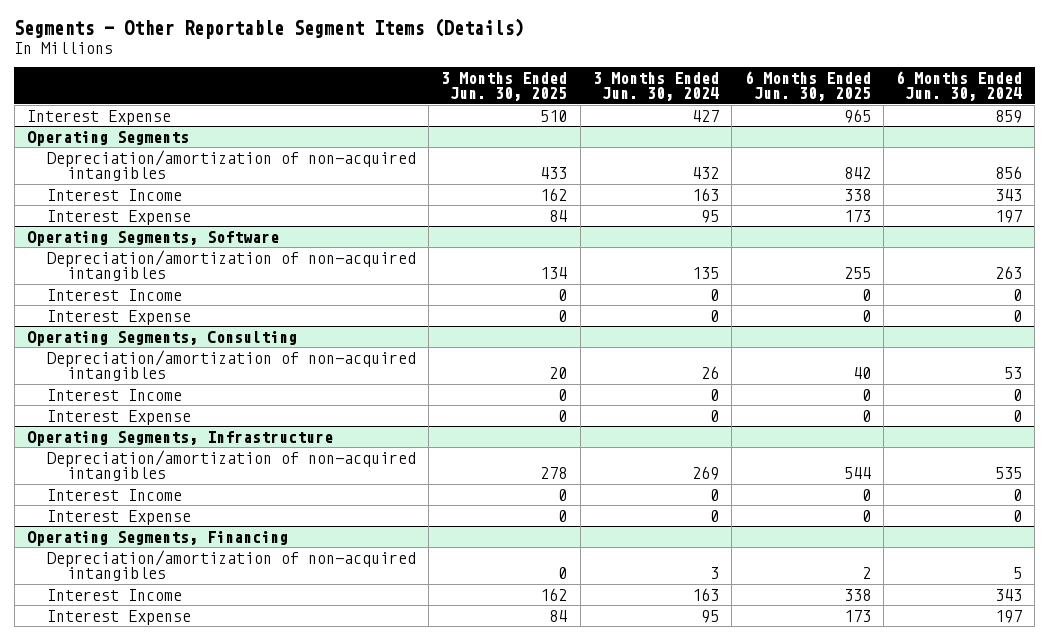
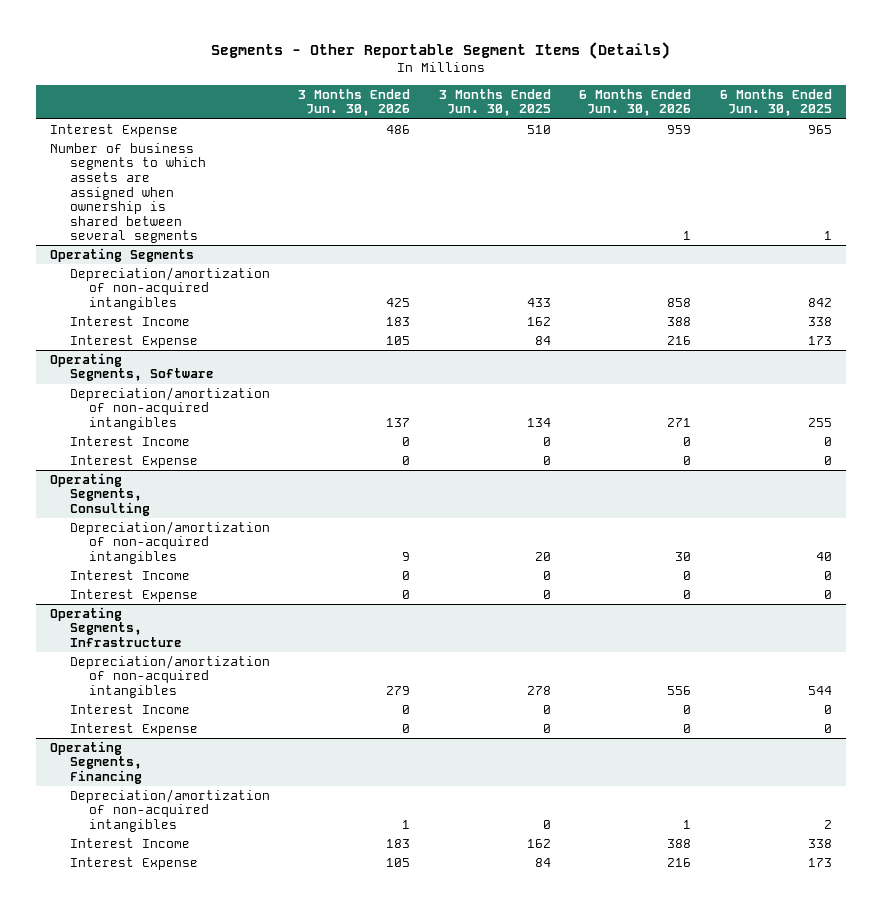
- | 3 Months Ended Jun. 30, 2025 | 3 Months Ended Jun. 30, 2024 | 6 Months Ended Jun. 30, 2025 | 6 Months Ended Jun. 30, 2024
+ | 3 Months Ended Jun. 30, 2026 | 3 Months Ended Jun. 30, 2025 | 6 Months Ended Jun. 30, 2026 | 6 Months Ended Jun. 30, 2025
+ Number of business segments to which assets are assigned when ownership is shared between several segments | | | 1 | 1

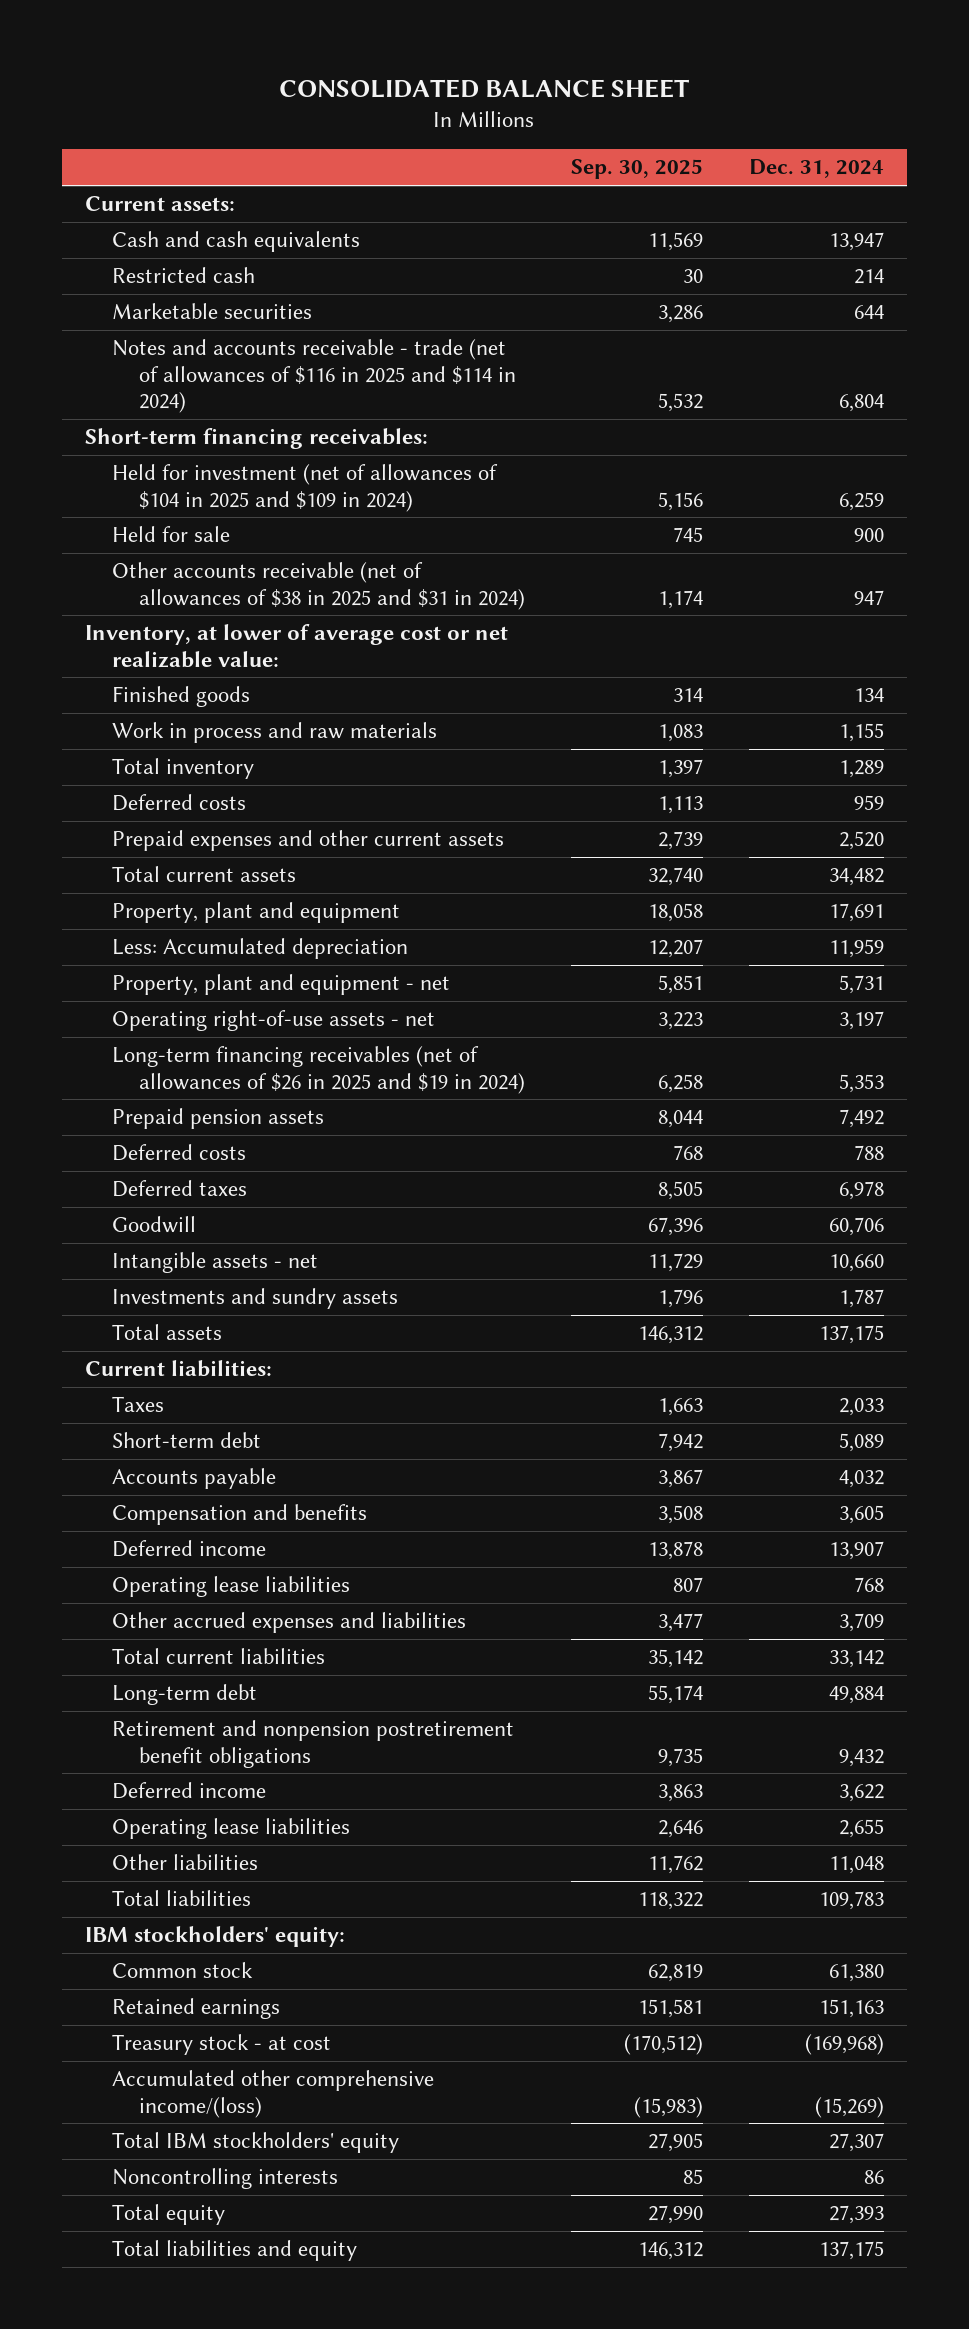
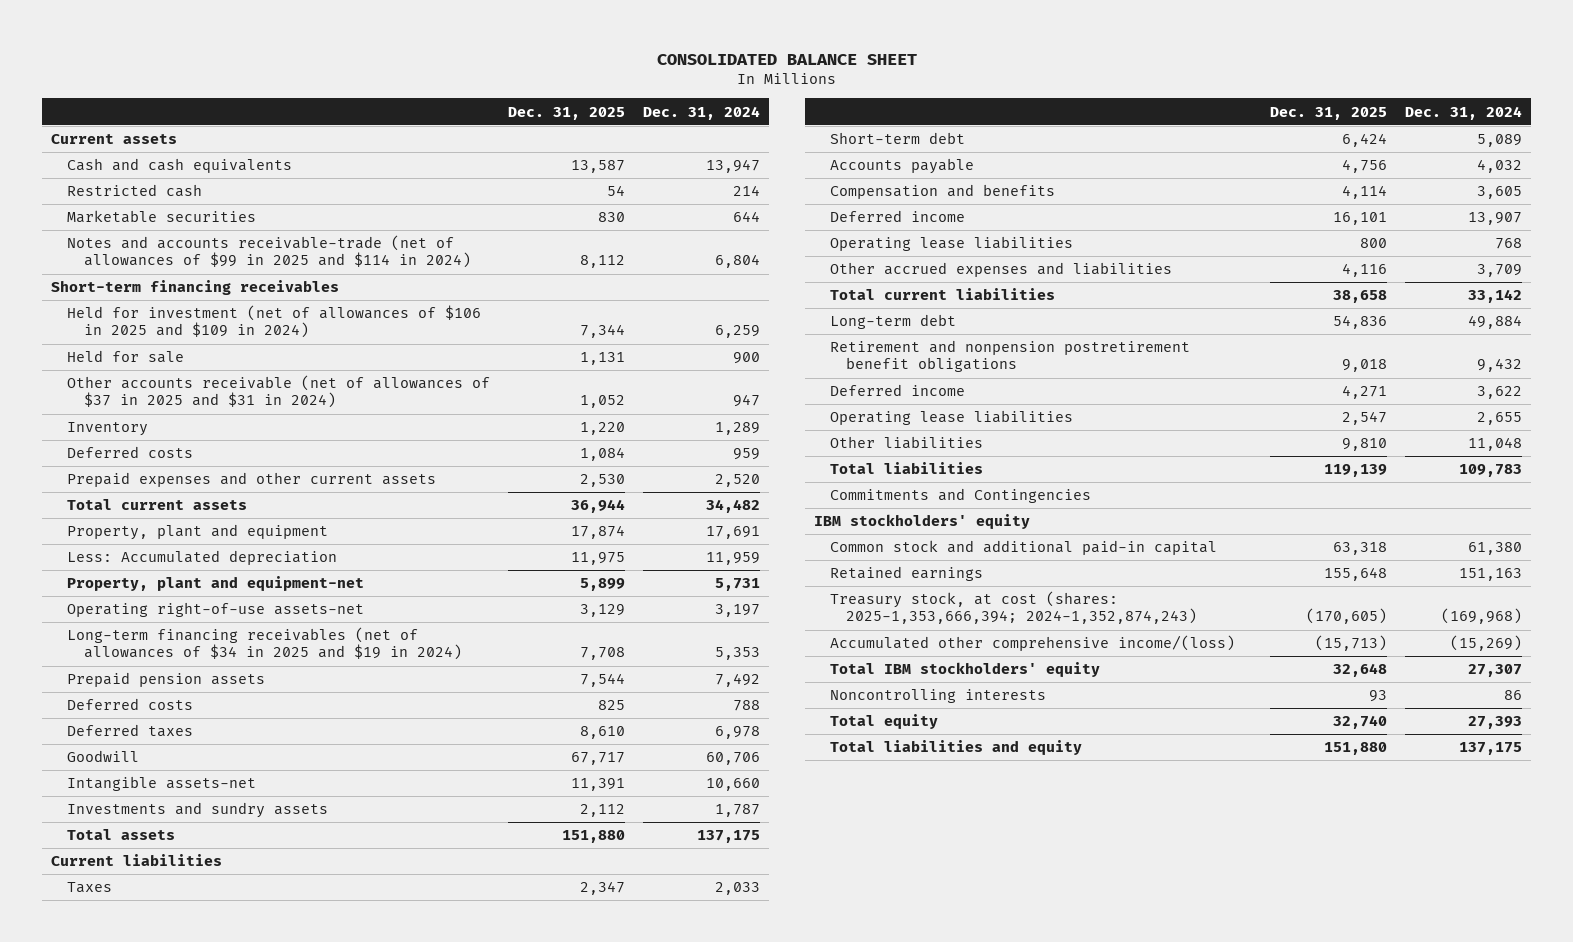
- | Sep. 30, 2025 | Dec. 31, 2024
+ | Dec. 31, 2025 | Dec. 31, 2024
- Current assets:
+ Current assets
- Notes and accounts receivable - trade (net of allowances of $116 in 2025 and $114 in 2024) | 5,532 | 6,804
- Short-term financing receivables:
- Held for investment (net of allowances of $104 in 2025 and $109 in 2024) | 5,156 | 6,259
+ Notes and accounts receivable-trade (net of allowances of $99 in 2025 and $114 in 2024) | 8,112 | 6,804
+ Short-term financing receivables
+ Held for investment (net of allowances of $106 in 2025 and $109 in 2024) | 7,344 | 6,259
- Other accounts receivable (net of allowances of $38 in 2025 and $31 in 2024) | 1,174 | 947
- Inventory, at lower of average cost or net realizable value:
- Finished goods | 314 | 134
- Work in process and raw materials | 1,083 | 1,155
- Total inventory | 1,397 | 1,289
+ Other accounts receivable (net of allowances of $37 in 2025 and $31 in 2024) | 1,052 | 947
+ Inventory | 1,220 | 1,289
- Property, plant and equipment - net | 5,851 | 5,731
- Operating right-of-use assets - net | 3,223 | 3,197
- Long-term financing receivables (net of allowances of $26 in 2025 and $19 in 2024) | 6,258 | 5,353
+ Property, plant and equipment-net | 5,899 | 5,731
+ Operating right-of-use assets-net | 3,129 | 3,197
+ Long-term financing receivables (net of allowances of $34 in 2025 and $19 in 2024) | 7,708 | 5,353
- Intangible assets - net | 11,729 | 10,660
+ Intangible assets-net | 11,391 | 10,660
- Current liabilities:
+ Current liabilities
- IBM stockholders' equity:
- Common stock | 62,819 | 61,380
+ Commitments and Contingencies
+ IBM stockholders' equity
+ Common stock and additional paid-in capital | 63,318 | 61,380
- Treasury stock - at cost | (170,512) | (169,968)
+ Treasury stock, at cost (shares: 2025-1,353,666,394; 2024-1,352,874,243) | (170,605) | (169,968)

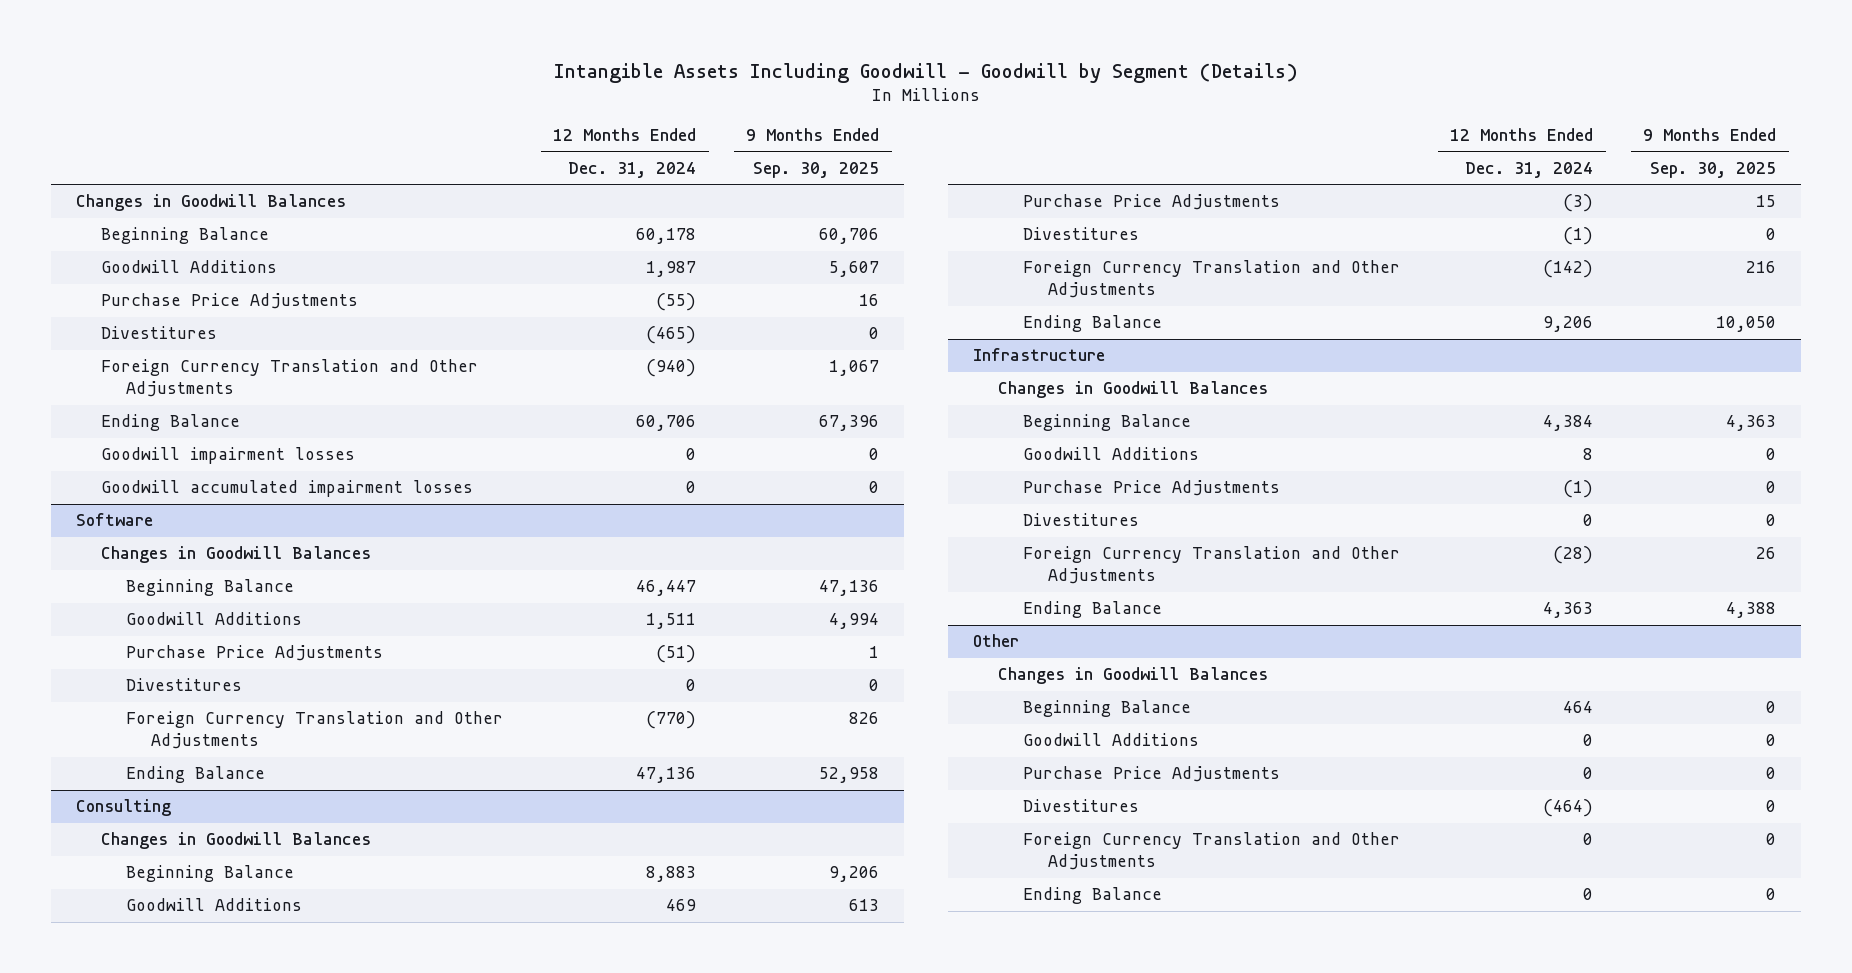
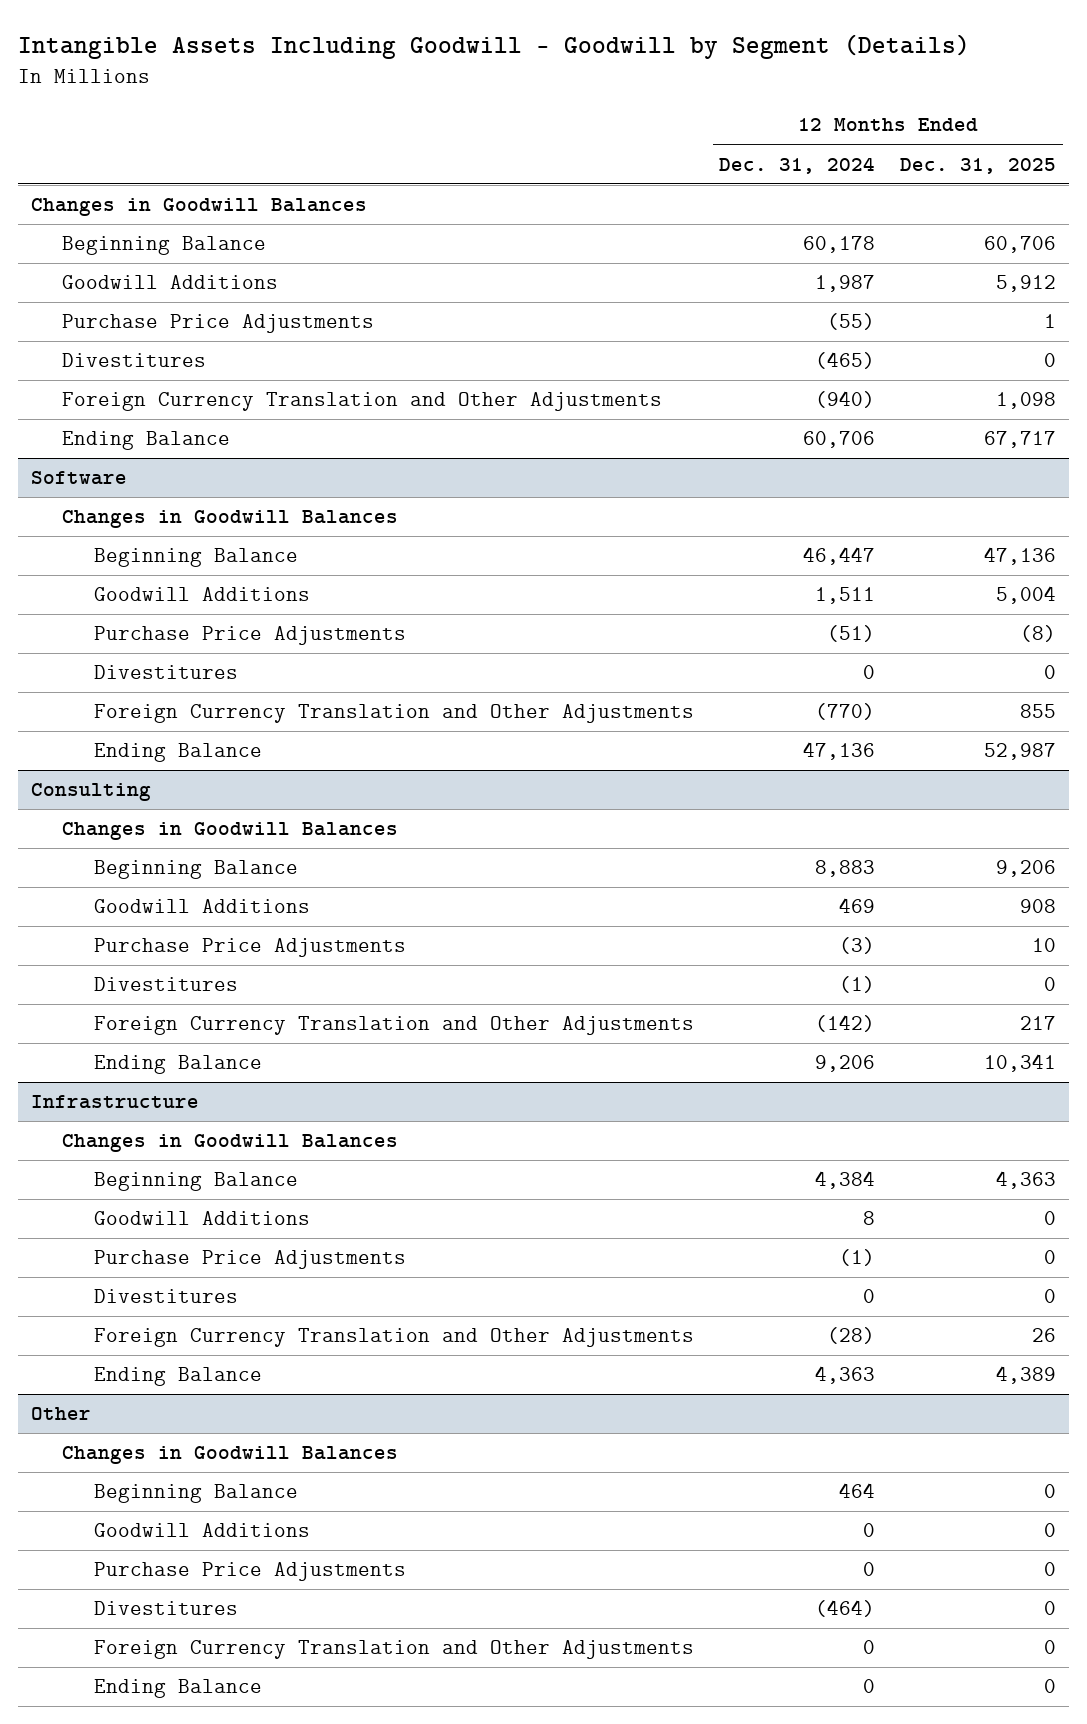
- | 12 Months Ended Dec. 31, 2024 | 9 Months Ended Sep. 30, 2025
+ | 12 Months Ended Dec. 31, 2024 | 12 Months Ended Dec. 31, 2025
- Goodwill impairment losses | 0 | 0
- Goodwill accumulated impairment losses | 0 | 0

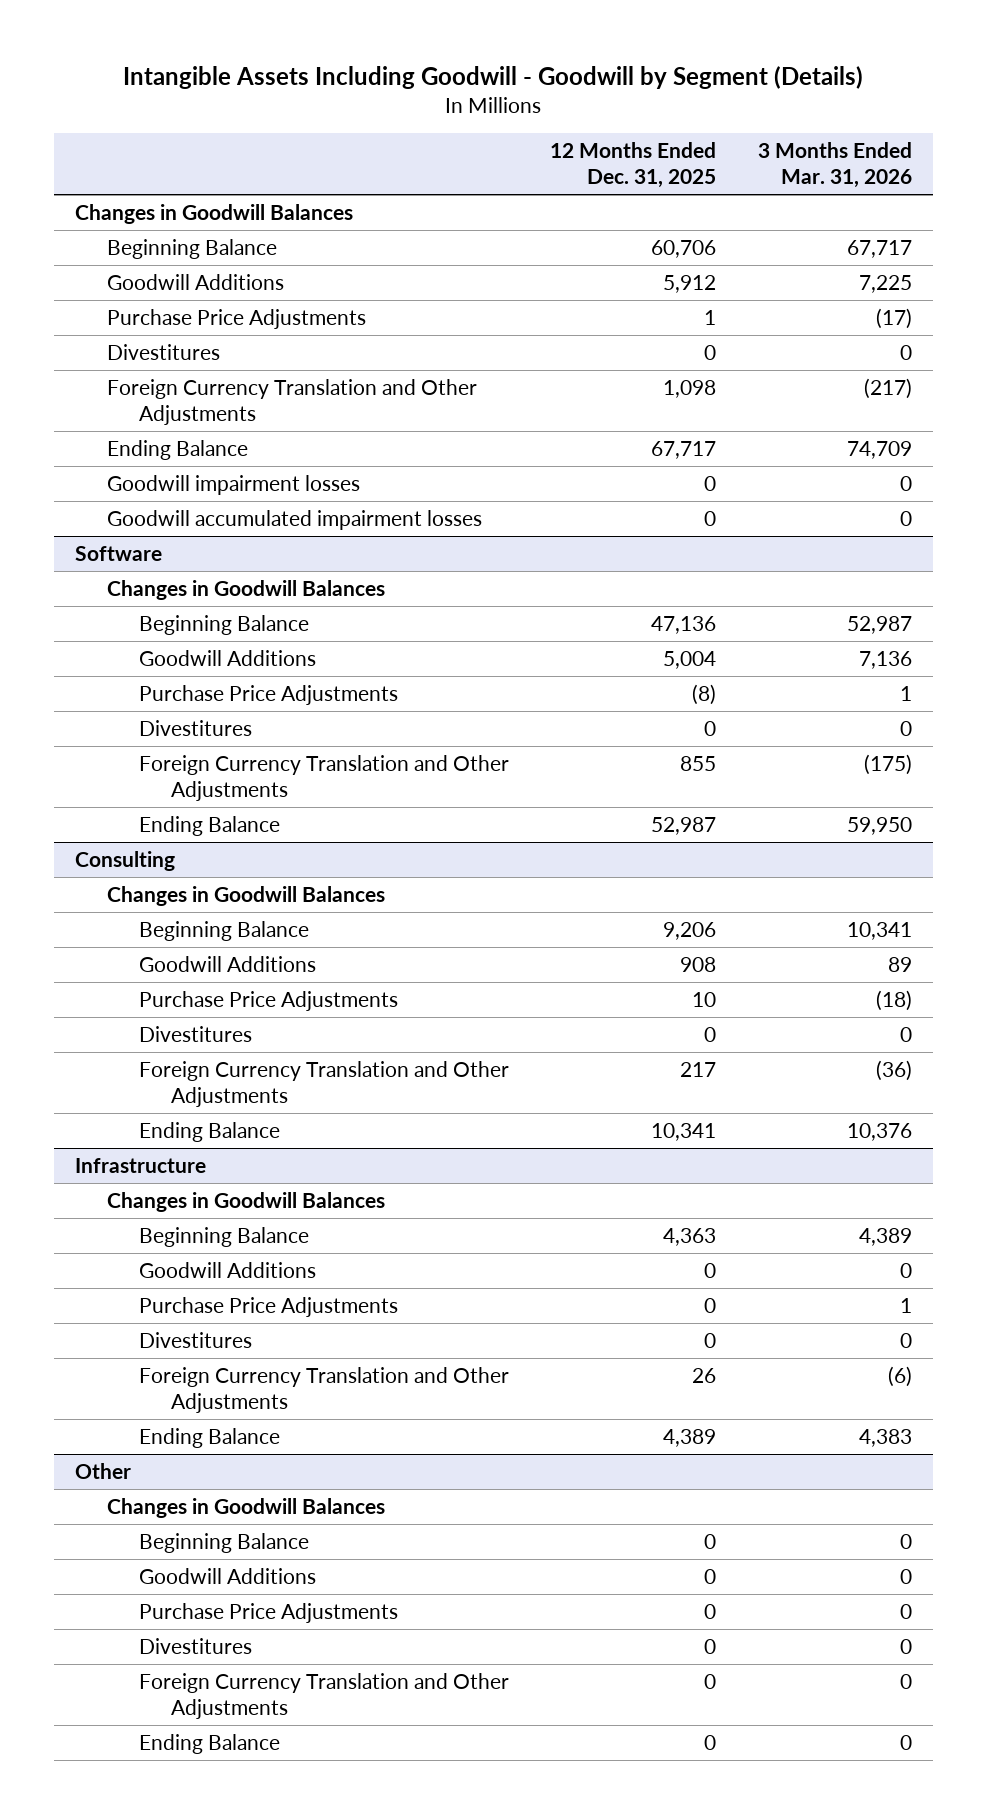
- | 12 Months Ended Dec. 31, 2024 | 12 Months Ended Dec. 31, 2025
+ | 12 Months Ended Dec. 31, 2025 | 3 Months Ended Mar. 31, 2026
+ Goodwill impairment losses | 0 | 0
+ Goodwill accumulated impairment losses | 0 | 0

